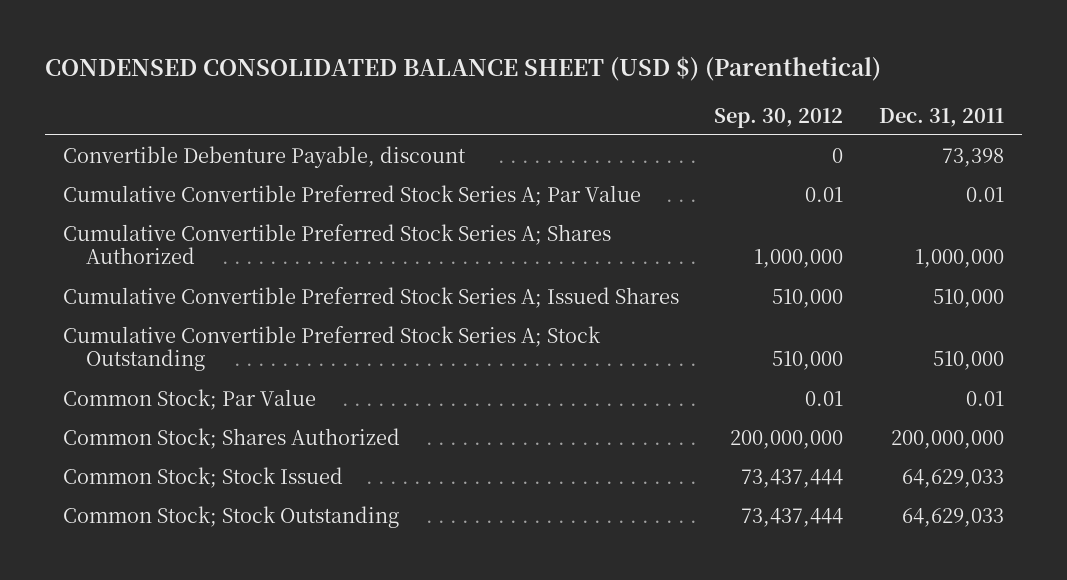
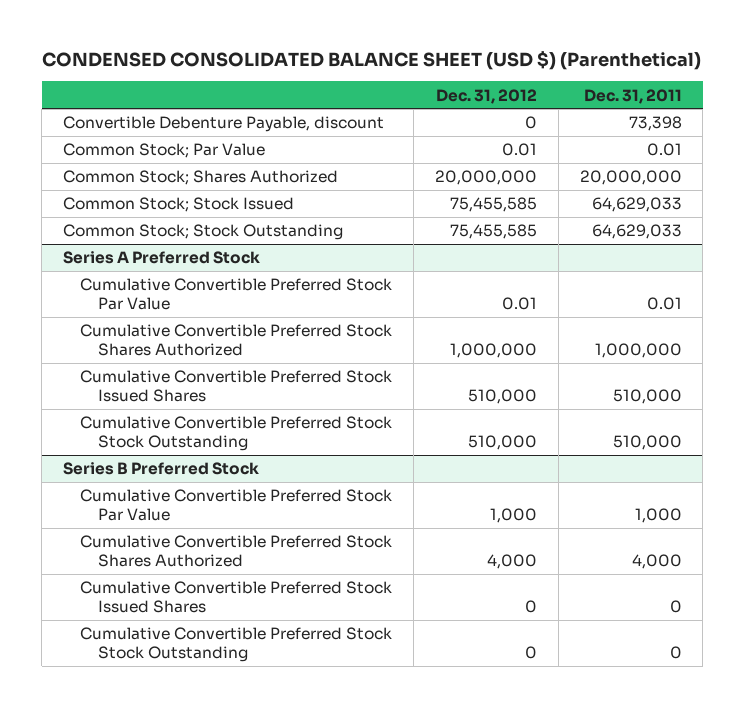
- | Sep. 30, 2012 | Dec. 31, 2011
+ | Dec. 31, 2012 | Dec. 31, 2011
- Cumulative Convertible Preferred Stock Series A; Par Value | 0.01 | 0.01
- Cumulative Convertible Preferred Stock Series A; Shares Authorized | 1,000,000 | 1,000,000
- Cumulative Convertible Preferred Stock Series A; Issued Shares | 510,000 | 510,000
- Cumulative Convertible Preferred Stock Series A; Stock Outstanding | 510,000 | 510,000
- Common Stock; Shares Authorized | 200,000,000 | 200,000,000
+ Common Stock; Shares Authorized | 20,000,000 | 20,000,000
+ Series A Preferred Stock
+ Cumulative Convertible Preferred Stock Par Value | 0.01 | 0.01
+ Cumulative Convertible Preferred Stock Shares Authorized | 1,000,000 | 1,000,000
+ Cumulative Convertible Preferred Stock Issued Shares | 510,000 | 510,000
+ Cumulative Convertible Preferred Stock Stock Outstanding | 510,000 | 510,000
+ Series B Preferred Stock
+ Cumulative Convertible Preferred Stock Par Value | 1,000 | 1,000
+ Cumulative Convertible Preferred Stock Shares Authorized | 4,000 | 4,000
+ Cumulative Convertible Preferred Stock Issued Shares | 0 | 0
+ Cumulative Convertible Preferred Stock Stock Outstanding | 0 | 0

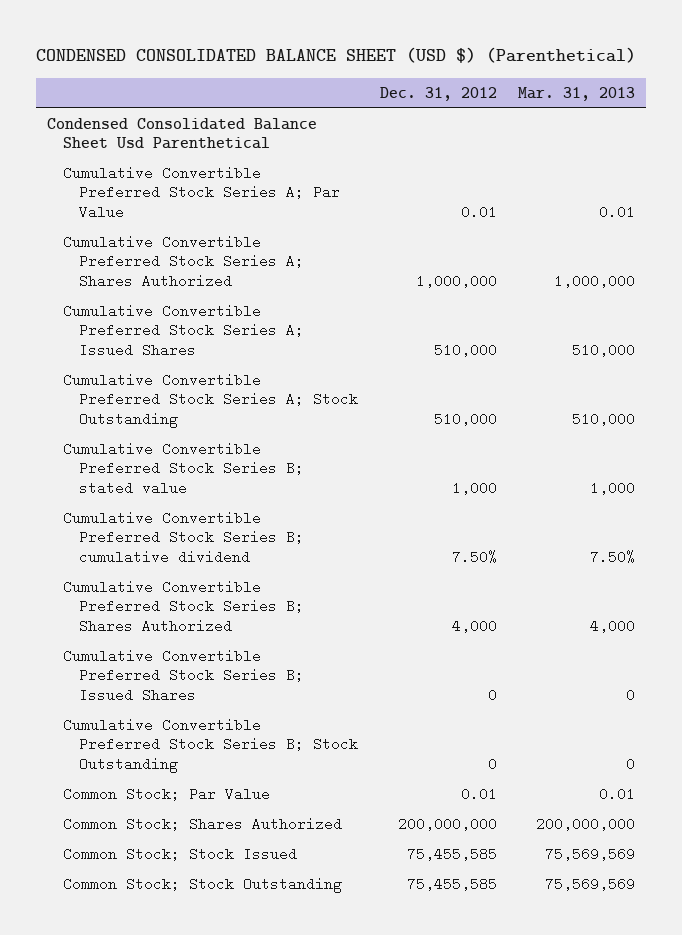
- | Dec. 31, 2012 | Dec. 31, 2011
+ | Dec. 31, 2012 | Mar. 31, 2013
- Convertible Debenture Payable, discount | 0 | 73,398
+ Condensed Consolidated Balance Sheet Usd Parenthetical
+ Cumulative Convertible Preferred Stock Series A; Par Value | 0.01 | 0.01
+ Cumulative Convertible Preferred Stock Series A; Shares Authorized | 1,000,000 | 1,000,000
+ Cumulative Convertible Preferred Stock Series A; Issued Shares | 510,000 | 510,000
+ Cumulative Convertible Preferred Stock Series A; Stock Outstanding | 510,000 | 510,000
+ Cumulative Convertible Preferred Stock Series B; stated value | 1,000 | 1,000
+ Cumulative Convertible Preferred Stock Series B; cumulative dividend | 7.50% | 7.50%
+ Cumulative Convertible Preferred Stock Series B; Shares Authorized | 4,000 | 4,000
+ Cumulative Convertible Preferred Stock Series B; Issued Shares | 0 | 0
+ Cumulative Convertible Preferred Stock Series B; Stock Outstanding | 0 | 0
- Common Stock; Shares Authorized | 20,000,000 | 20,000,000
+ Common Stock; Shares Authorized | 200,000,000 | 200,000,000
- Series A Preferred Stock
- Cumulative Convertible Preferred Stock Par Value | 0.01 | 0.01
- Cumulative Convertible Preferred Stock Shares Authorized | 1,000,000 | 1,000,000
- Cumulative Convertible Preferred Stock Issued Shares | 510,000 | 510,000
- Cumulative Convertible Preferred Stock Stock Outstanding | 510,000 | 510,000
- Series B Preferred Stock
- Cumulative Convertible Preferred Stock Par Value | 1,000 | 1,000
- Cumulative Convertible Preferred Stock Shares Authorized | 4,000 | 4,000
- Cumulative Convertible Preferred Stock Issued Shares | 0 | 0
- Cumulative Convertible Preferred Stock Stock Outstanding | 0 | 0

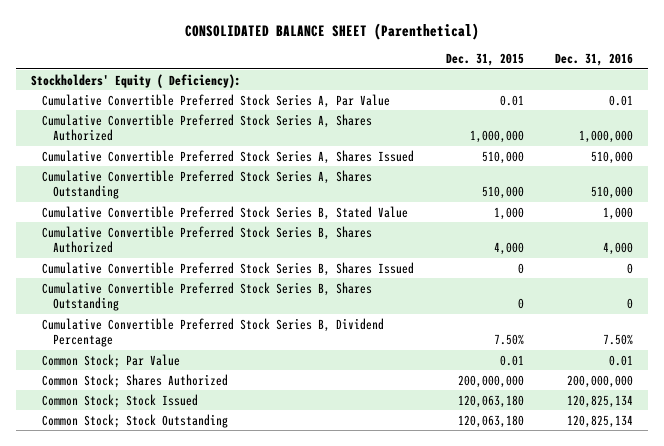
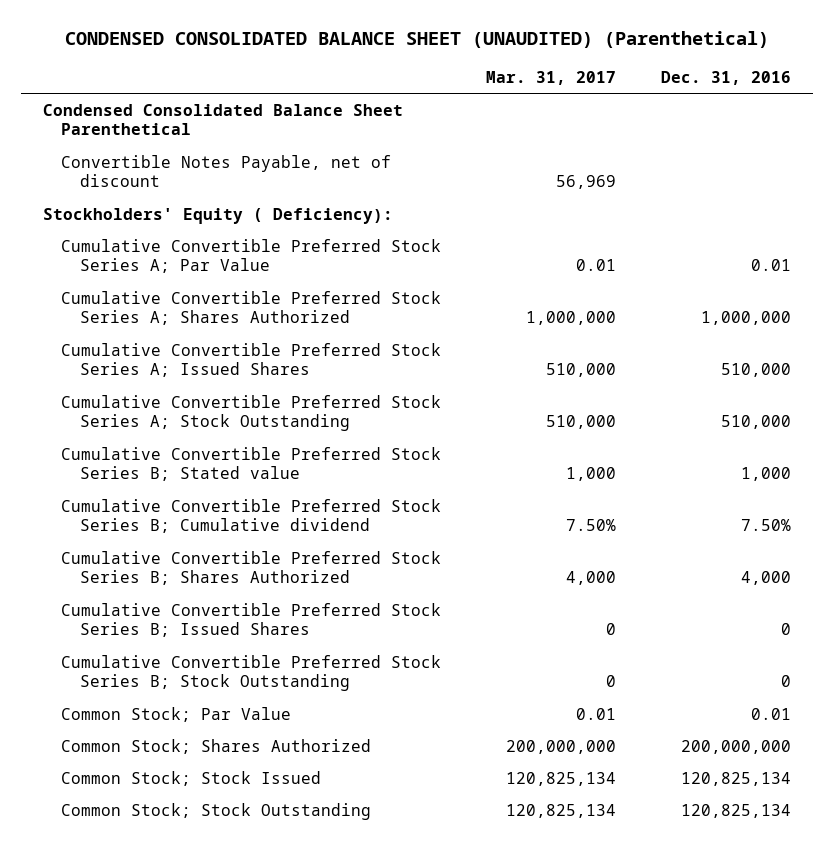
- CONSOLIDATED BALANCE SHEET (Parenthetical)
+ CONDENSED CONSOLIDATED BALANCE SHEET (UNAUDITED) (Parenthetical)
- | Dec. 31, 2015 | Dec. 31, 2016
+ | Mar. 31, 2017 | Dec. 31, 2016
+ Condensed Consolidated Balance Sheet Parenthetical
+ Convertible Notes Payable, net of discount | 56,969 |
- Cumulative Convertible Preferred Stock Series A, Par Value | 0.01 | 0.01
- Cumulative Convertible Preferred Stock Series A, Shares Authorized | 1,000,000 | 1,000,000
- Cumulative Convertible Preferred Stock Series A, Shares Issued | 510,000 | 510,000
- Cumulative Convertible Preferred Stock Series A, Shares Outstanding | 510,000 | 510,000
- Cumulative Convertible Preferred Stock Series B, Stated Value | 1,000 | 1,000
- Cumulative Convertible Preferred Stock Series B, Shares Authorized | 4,000 | 4,000
- Cumulative Convertible Preferred Stock Series B, Shares Issued | 0 | 0
- Cumulative Convertible Preferred Stock Series B, Shares Outstanding | 0 | 0
- Cumulative Convertible Preferred Stock Series B, Dividend Percentage | 7.50% | 7.50%
+ Cumulative Convertible Preferred Stock Series A; Par Value | 0.01 | 0.01
+ Cumulative Convertible Preferred Stock Series A; Shares Authorized | 1,000,000 | 1,000,000
+ Cumulative Convertible Preferred Stock Series A; Issued Shares | 510,000 | 510,000
+ Cumulative Convertible Preferred Stock Series A; Stock Outstanding | 510,000 | 510,000
+ Cumulative Convertible Preferred Stock Series B; Stated value | 1,000 | 1,000
+ Cumulative Convertible Preferred Stock Series B; Cumulative dividend | 7.50% | 7.50%
+ Cumulative Convertible Preferred Stock Series B; Shares Authorized | 4,000 | 4,000
+ Cumulative Convertible Preferred Stock Series B; Issued Shares | 0 | 0
+ Cumulative Convertible Preferred Stock Series B; Stock Outstanding | 0 | 0

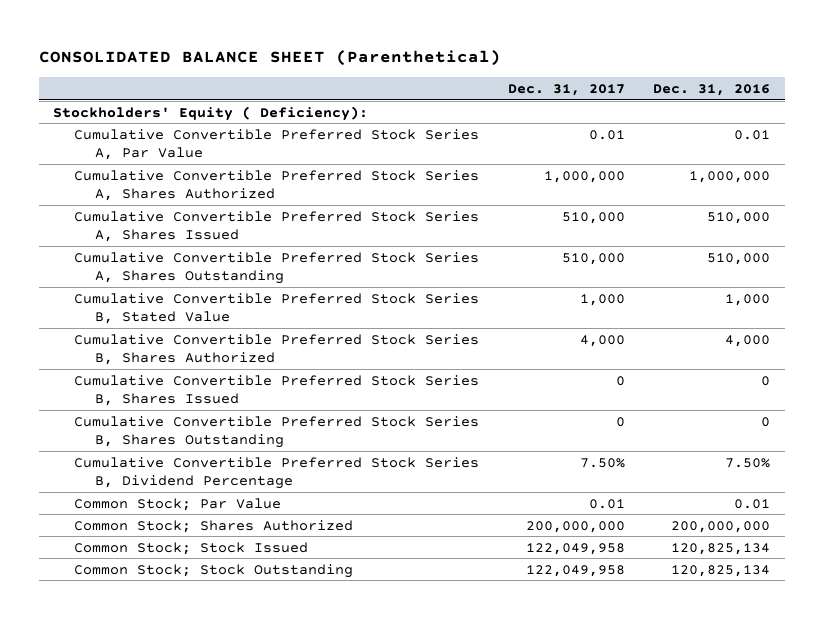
- CONDENSED CONSOLIDATED BALANCE SHEET (UNAUDITED) (Parenthetical)
+ CONSOLIDATED BALANCE SHEET (Parenthetical)
- | Mar. 31, 2017 | Dec. 31, 2016
+ | Dec. 31, 2017 | Dec. 31, 2016
- Condensed Consolidated Balance Sheet Parenthetical
- Convertible Notes Payable, net of discount | 56,969 |
- Cumulative Convertible Preferred Stock Series A; Par Value | 0.01 | 0.01
- Cumulative Convertible Preferred Stock Series A; Shares Authorized | 1,000,000 | 1,000,000
- Cumulative Convertible Preferred Stock Series A; Issued Shares | 510,000 | 510,000
- Cumulative Convertible Preferred Stock Series A; Stock Outstanding | 510,000 | 510,000
- Cumulative Convertible Preferred Stock Series B; Stated value | 1,000 | 1,000
- Cumulative Convertible Preferred Stock Series B; Cumulative dividend | 7.50% | 7.50%
- Cumulative Convertible Preferred Stock Series B; Shares Authorized | 4,000 | 4,000
- Cumulative Convertible Preferred Stock Series B; Issued Shares | 0 | 0
- Cumulative Convertible Preferred Stock Series B; Stock Outstanding | 0 | 0
+ Cumulative Convertible Preferred Stock Series A, Par Value | 0.01 | 0.01
+ Cumulative Convertible Preferred Stock Series A, Shares Authorized | 1,000,000 | 1,000,000
+ Cumulative Convertible Preferred Stock Series A, Shares Issued | 510,000 | 510,000
+ Cumulative Convertible Preferred Stock Series A, Shares Outstanding | 510,000 | 510,000
+ Cumulative Convertible Preferred Stock Series B, Stated Value | 1,000 | 1,000
+ Cumulative Convertible Preferred Stock Series B, Shares Authorized | 4,000 | 4,000
+ Cumulative Convertible Preferred Stock Series B, Shares Issued | 0 | 0
+ Cumulative Convertible Preferred Stock Series B, Shares Outstanding | 0 | 0
+ Cumulative Convertible Preferred Stock Series B, Dividend Percentage | 7.50% | 7.50%

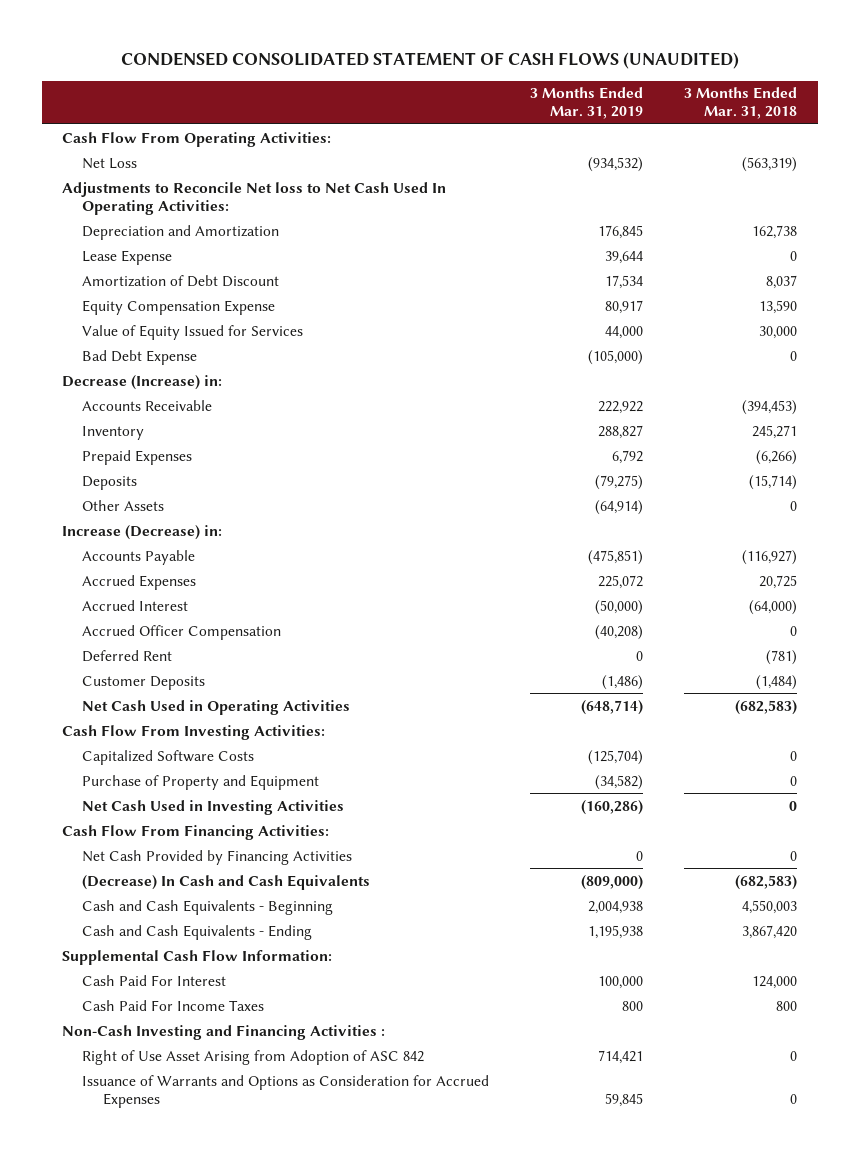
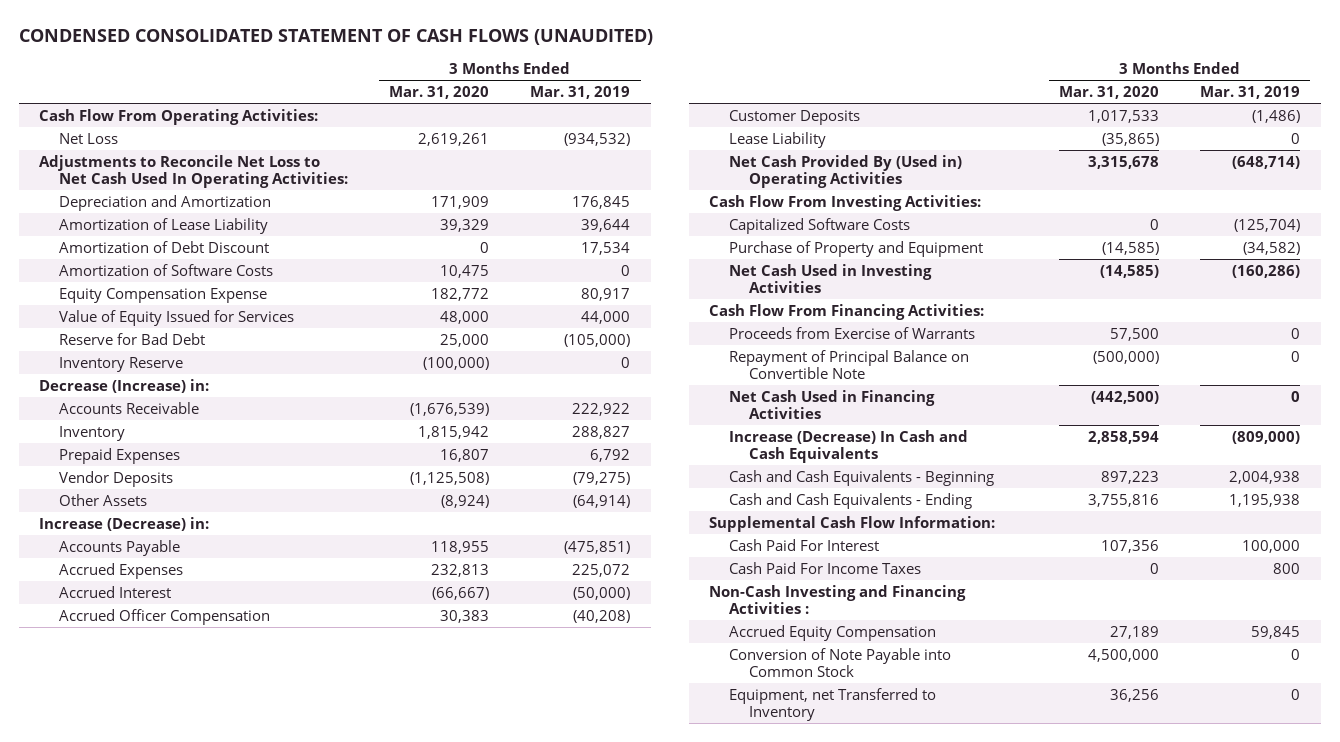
- | 3 Months Ended Mar. 31, 2019 | 3 Months Ended Mar. 31, 2018
+ | 3 Months Ended Mar. 31, 2020 | 3 Months Ended Mar. 31, 2019
- Adjustments to Reconcile Net loss to Net Cash Used In Operating Activities:
+ Adjustments to Reconcile Net Loss to Net Cash Used In Operating Activities:
- Lease Expense | 39,644 | 0
+ Amortization of Lease Liability | 39,329 | 39,644
+ Amortization of Software Costs | 10,475 | 0
- Bad Debt Expense | (105,000) | 0
+ Reserve for Bad Debt | 25,000 | (105,000)
+ Inventory Reserve | (100,000) | 0
- Deposits | (79,275) | (15,714)
+ Vendor Deposits | (1,125,508) | (79,275)
- Deferred Rent | 0 | (781)
- Net Cash Used in Operating Activities | (648,714) | (682,583)
+ Lease Liability | (35,865) | 0
+ Net Cash Provided By (Used in) Operating Activities | 3,315,678 | (648,714)
- Net Cash Provided by Financing Activities | 0 | 0
- (Decrease) In Cash and Cash Equivalents | (809,000) | (682,583)
+ Proceeds from Exercise of Warrants | 57,500 | 0
+ Repayment of Principal Balance on Convertible Note | (500,000) | 0
+ Net Cash Used in Financing Activities | (442,500) | 0
+ Increase (Decrease) In Cash and Cash Equivalents | 2,858,594 | (809,000)
- Right of Use Asset Arising from Adoption of ASC 842 | 714,421 | 0
- Issuance of Warrants and Options as Consideration for Accrued Expenses | 59,845 | 0
+ Accrued Equity Compensation | 27,189 | 59,845
+ Conversion of Note Payable into Common Stock | 4,500,000 | 0
+ Equipment, net Transferred to Inventory | 36,256 | 0

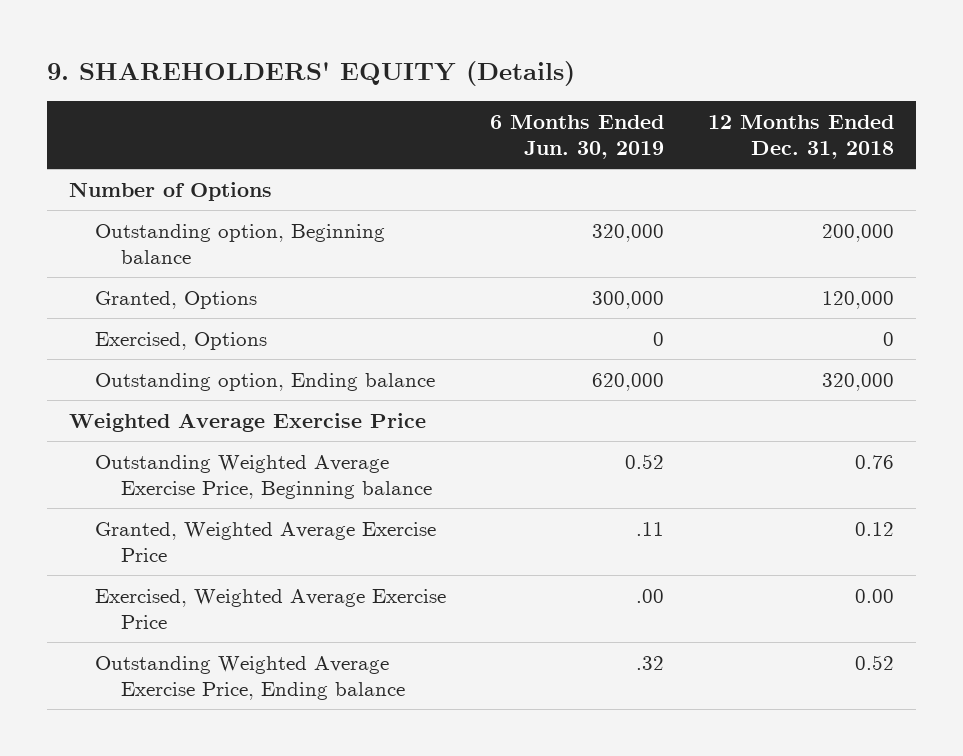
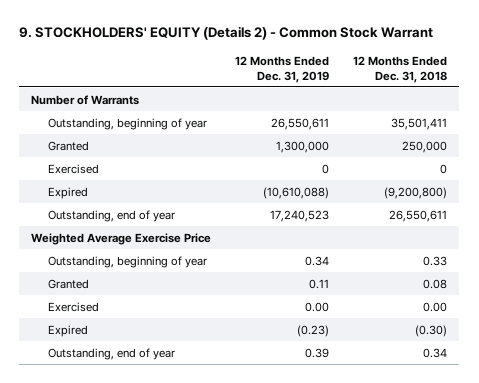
- 9. SHAREHOLDERS' EQUITY (Details)
+ 9. STOCKHOLDERS' EQUITY (Details 2) - Common Stock Warrant
- | 6 Months Ended Jun. 30, 2019 | 12 Months Ended Dec. 31, 2018
+ | 12 Months Ended Dec. 31, 2019 | 12 Months Ended Dec. 31, 2018
- Number of Options
- Outstanding option, Beginning balance | 320,000 | 200,000
- Granted, Options | 300,000 | 120,000
- Exercised, Options | 0 | 0
- Outstanding option, Ending balance | 620,000 | 320,000
+ Number of Warrants
+ Outstanding, beginning of year | 26,550,611 | 35,501,411
+ Granted | 1,300,000 | 250,000
+ Exercised | 0 | 0
+ Expired | (10,610,088) | (9,200,800)
+ Outstanding, end of year | 17,240,523 | 26,550,611
- Outstanding Weighted Average Exercise Price, Beginning balance | 0.52 | 0.76
- Granted, Weighted Average Exercise Price | .11 | 0.12
- Exercised, Weighted Average Exercise Price | .00 | 0.00
- Outstanding Weighted Average Exercise Price, Ending balance | .32 | 0.52
+ Outstanding, beginning of year | 0.34 | 0.33
+ Granted | 0.11 | 0.08
+ Exercised | 0.00 | 0.00
+ Expired | (0.23) | (0.30)
+ Outstanding, end of year | 0.39 | 0.34

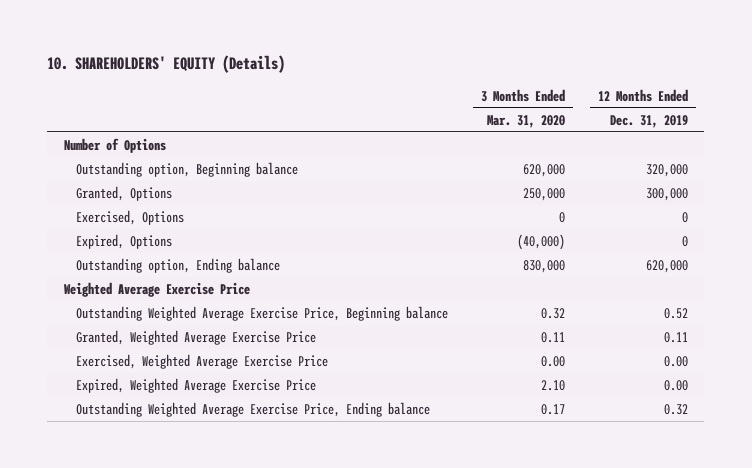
- 9. STOCKHOLDERS' EQUITY (Details 2) - Common Stock Warrant
+ 10. SHAREHOLDERS' EQUITY (Details)
- | 12 Months Ended Dec. 31, 2019 | 12 Months Ended Dec. 31, 2018
+ | 3 Months Ended Mar. 31, 2020 | 12 Months Ended Dec. 31, 2019
- Number of Warrants
- Outstanding, beginning of year | 26,550,611 | 35,501,411
- Granted | 1,300,000 | 250,000
- Exercised | 0 | 0
- Expired | (10,610,088) | (9,200,800)
- Outstanding, end of year | 17,240,523 | 26,550,611
+ Number of Options
+ Outstanding option, Beginning balance | 620,000 | 320,000
+ Granted, Options | 250,000 | 300,000
+ Exercised, Options | 0 | 0
+ Expired, Options | (40,000) | 0
+ Outstanding option, Ending balance | 830,000 | 620,000
- Outstanding, beginning of year | 0.34 | 0.33
- Granted | 0.11 | 0.08
- Exercised | 0.00 | 0.00
- Expired | (0.23) | (0.30)
- Outstanding, end of year | 0.39 | 0.34
+ Outstanding Weighted Average Exercise Price, Beginning balance | 0.32 | 0.52
+ Granted, Weighted Average Exercise Price | 0.11 | 0.11
+ Exercised, Weighted Average Exercise Price | 0.00 | 0.00
+ Expired, Weighted Average Exercise Price | 2.10 | 0.00
+ Outstanding Weighted Average Exercise Price, Ending balance | 0.17 | 0.32

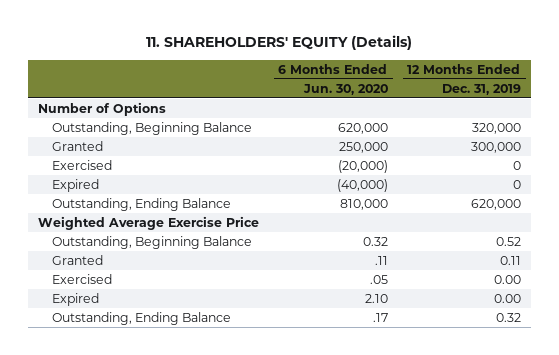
- 10. SHAREHOLDERS' EQUITY (Details)
+ 11. SHAREHOLDERS' EQUITY (Details)
- | 3 Months Ended Mar. 31, 2020 | 12 Months Ended Dec. 31, 2019
+ | 6 Months Ended Jun. 30, 2020 | 12 Months Ended Dec. 31, 2019
- Outstanding option, Beginning balance | 620,000 | 320,000
- Granted, Options | 250,000 | 300,000
- Exercised, Options | 0 | 0
- Expired, Options | (40,000) | 0
- Outstanding option, Ending balance | 830,000 | 620,000
+ Outstanding, Beginning Balance | 620,000 | 320,000
+ Granted | 250,000 | 300,000
+ Exercised | (20,000) | 0
+ Expired | (40,000) | 0
+ Outstanding, Ending Balance | 810,000 | 620,000
- Outstanding Weighted Average Exercise Price, Beginning balance | 0.32 | 0.52
- Granted, Weighted Average Exercise Price | 0.11 | 0.11
- Exercised, Weighted Average Exercise Price | 0.00 | 0.00
- Expired, Weighted Average Exercise Price | 2.10 | 0.00
- Outstanding Weighted Average Exercise Price, Ending balance | 0.17 | 0.32
+ Outstanding, Beginning Balance | 0.32 | 0.52
+ Granted | .11 | 0.11
+ Exercised | .05 | 0.00
+ Expired | 2.10 | 0.00
+ Outstanding, Ending Balance | .17 | 0.32

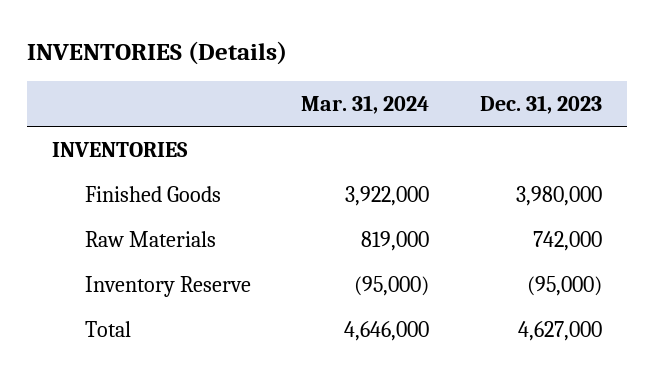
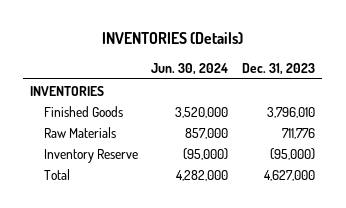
- | Mar. 31, 2024 | Dec. 31, 2023
+ | Jun. 30, 2024 | Dec. 31, 2023
- Finished Goods | 3,922,000 | 3,980,000
- Raw Materials | 819,000 | 742,000
+ Finished Goods | 3,520,000 | 3,796,010
+ Raw Materials | 857,000 | 711,776

